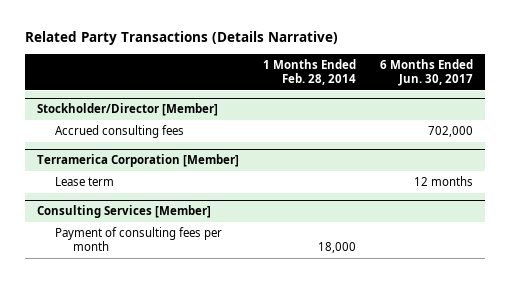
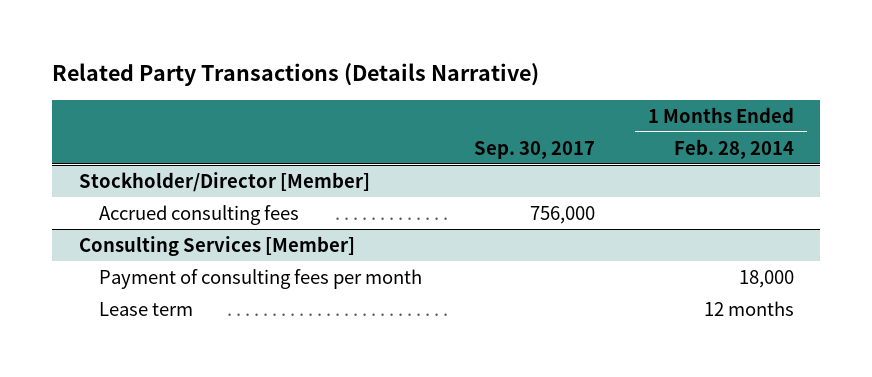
- | 1 Months Ended Feb. 28, 2014 | 6 Months Ended Jun. 30, 2017
+ | Sep. 30, 2017 | 1 Months Ended Feb. 28, 2014
- Terramerica Corporation [Member]
- Lease term | | 12 months
@ Consulting Services [Member]
+ Lease term | | 12 months

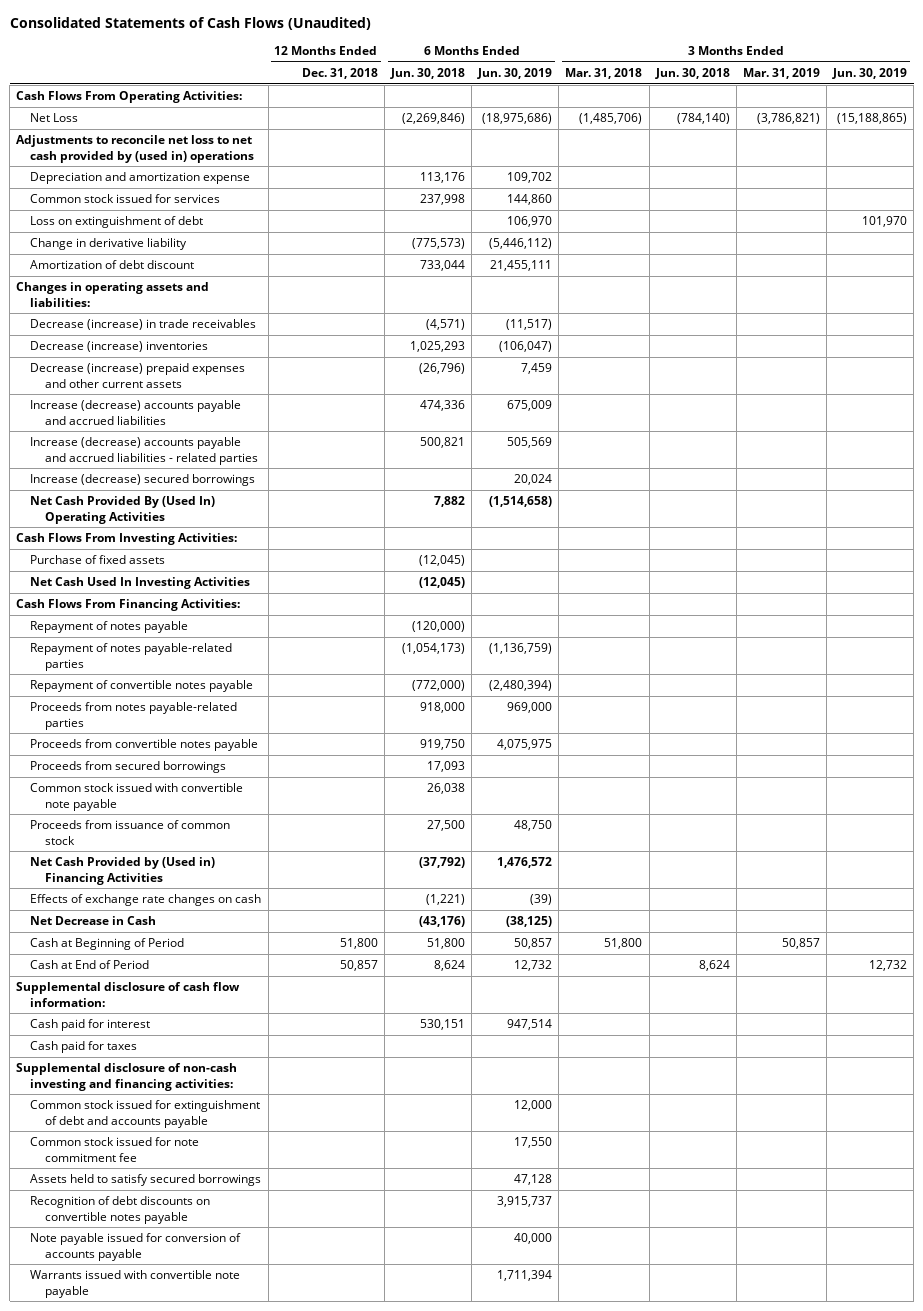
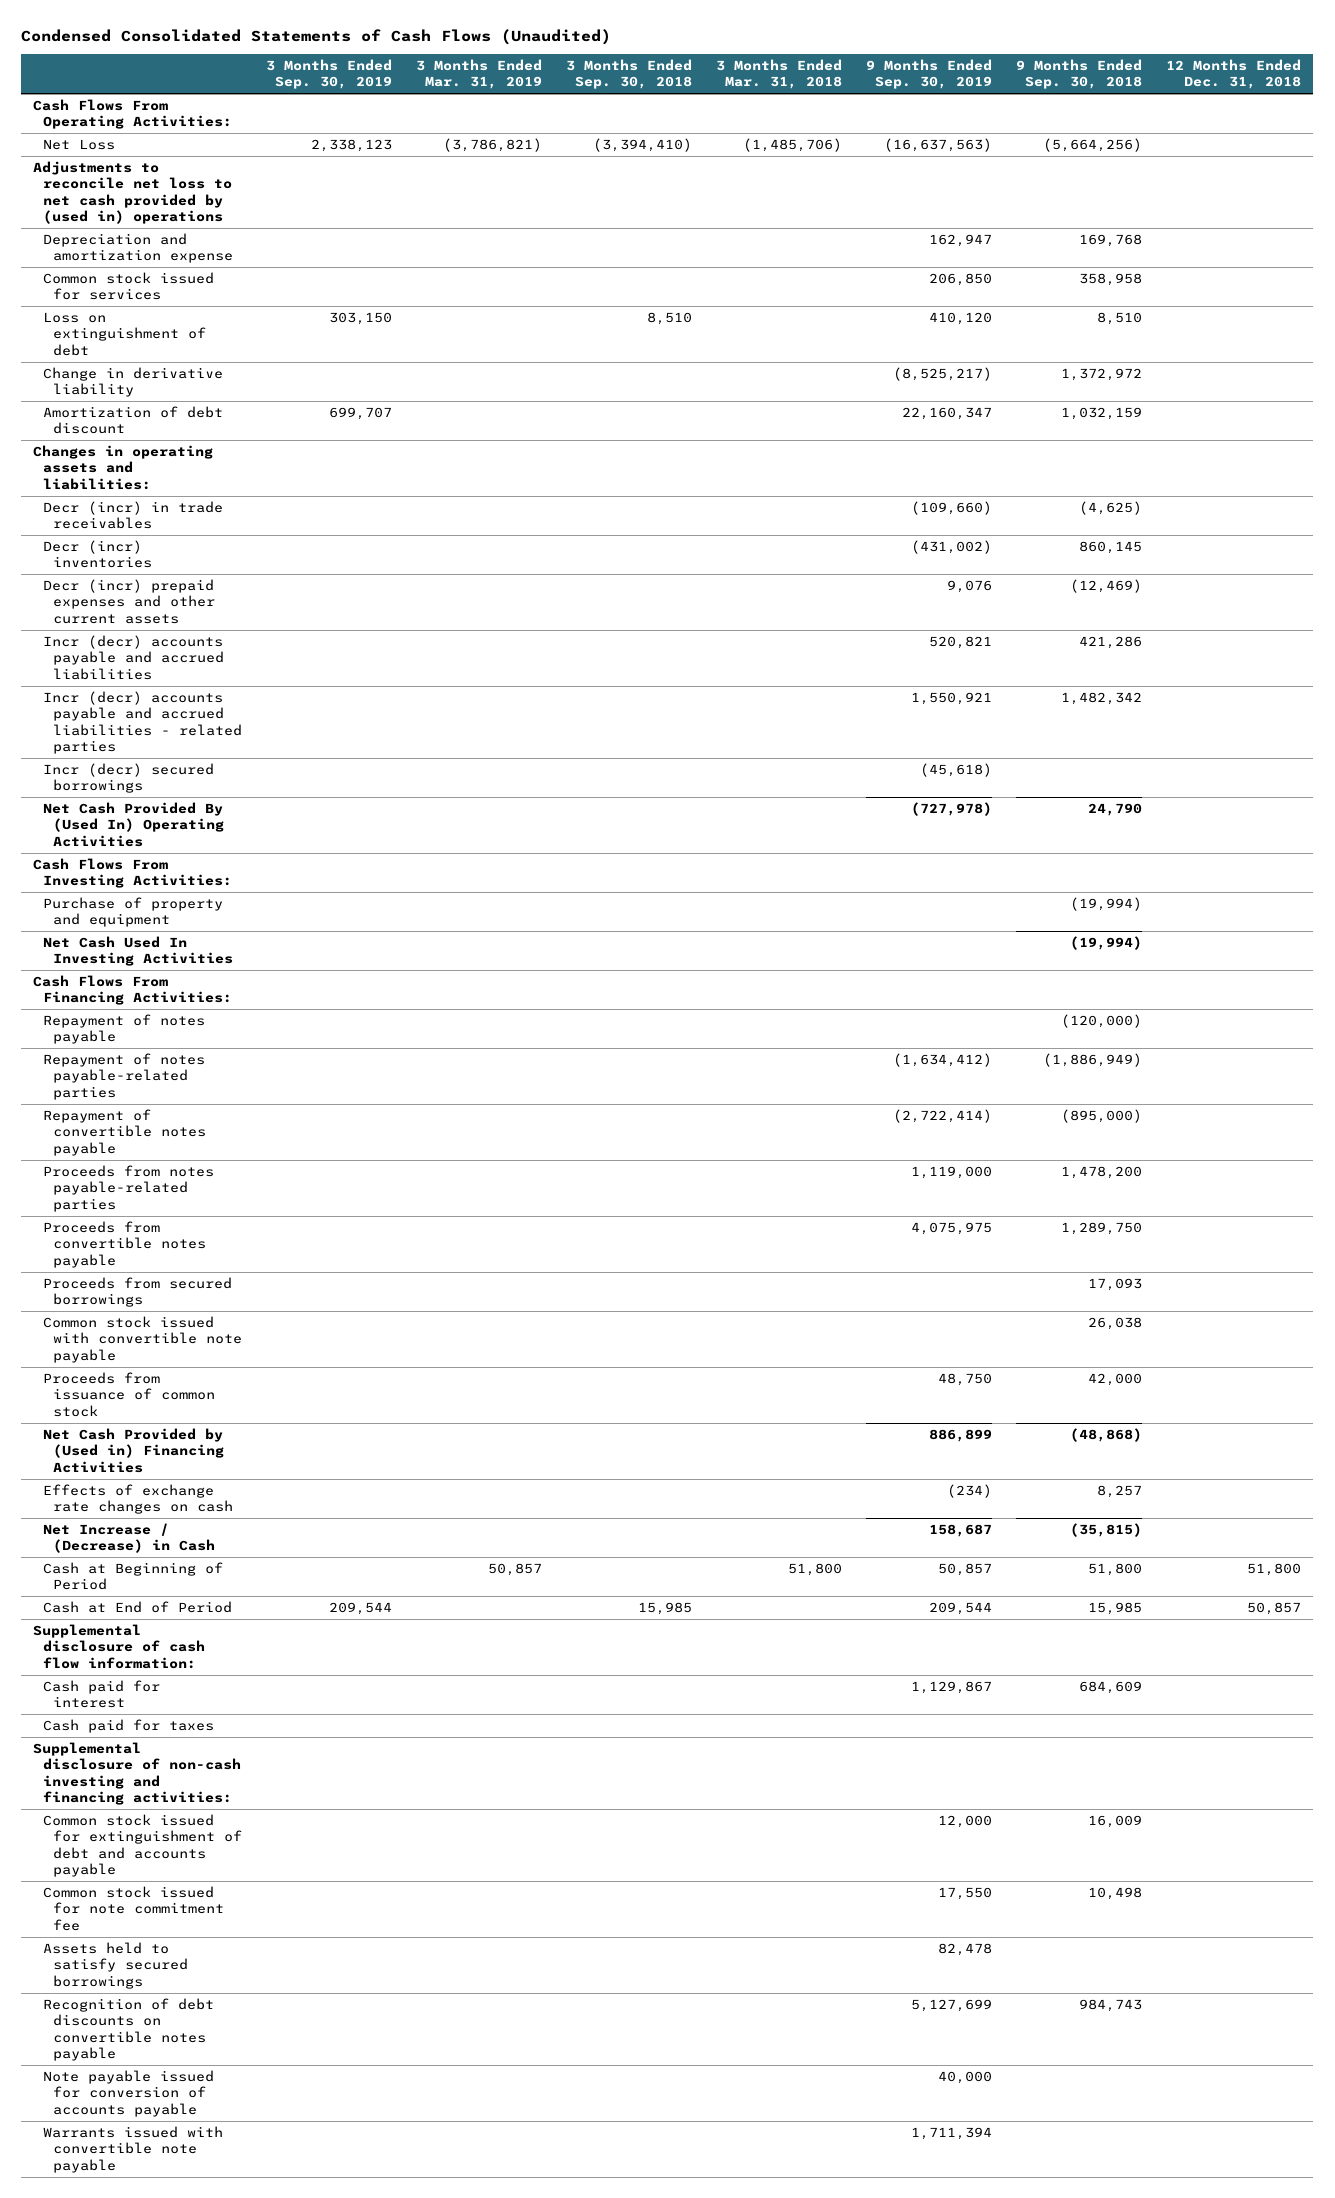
- Consolidated Statements of Cash Flows (Unaudited)
+ Condensed Consolidated Statements of Cash Flows (Unaudited)
- | 12 Months Ended Dec. 31, 2018 | 6 Months Ended Jun. 30, 2018 | 6 Months Ended Jun. 30, 2019 | 3 Months Ended Mar. 31, 2018 | 3 Months Ended Jun. 30, 2018 | 3 Months Ended Mar. 31, 2019 | 3 Months Ended Jun. 30, 2019
+ | 3 Months Ended Sep. 30, 2019 | 3 Months Ended Mar. 31, 2019 | 3 Months Ended Sep. 30, 2018 | 3 Months Ended Mar. 31, 2018 | 9 Months Ended Sep. 30, 2019 | 9 Months Ended Sep. 30, 2018 | 12 Months Ended Dec. 31, 2018
- Decrease (increase) in trade receivables | | (4,571) | (11,517) | | | |
- Decrease (increase) inventories | | 1,025,293 | (106,047) | | | |
- Decrease (increase) prepaid expenses and other current assets | | (26,796) | 7,459 | | | |
- Increase (decrease) accounts payable and accrued liabilities | | 474,336 | 675,009 | | | |
- Increase (decrease) accounts payable and accrued liabilities - related parties | | 500,821 | 505,569 | | | |
- Increase (decrease) secured borrowings | | | 20,024 | | | |
+ Decr (incr) in trade receivables | | | | | (109,660) | (4,625) |
+ Decr (incr) inventories | | | | | (431,002) | 860,145 |
+ Decr (incr) prepaid expenses and other current assets | | | | | 9,076 | (12,469) |
+ Incr (decr) accounts payable and accrued liabilities | | | | | 520,821 | 421,286 |
+ Incr (decr) accounts payable and accrued liabilities - related parties | | | | | 1,550,921 | 1,482,342 |
+ Incr (decr) secured borrowings | | | | | (45,618) | |
- Purchase of fixed assets | | (12,045) | | | | |
+ Purchase of property and equipment | | | | | | (19,994) |
- Net Decrease in Cash | | (43,176) | (38,125) | | | |
+ Net Increase / (Decrease) in Cash | | | | | 158,687 | (35,815) |

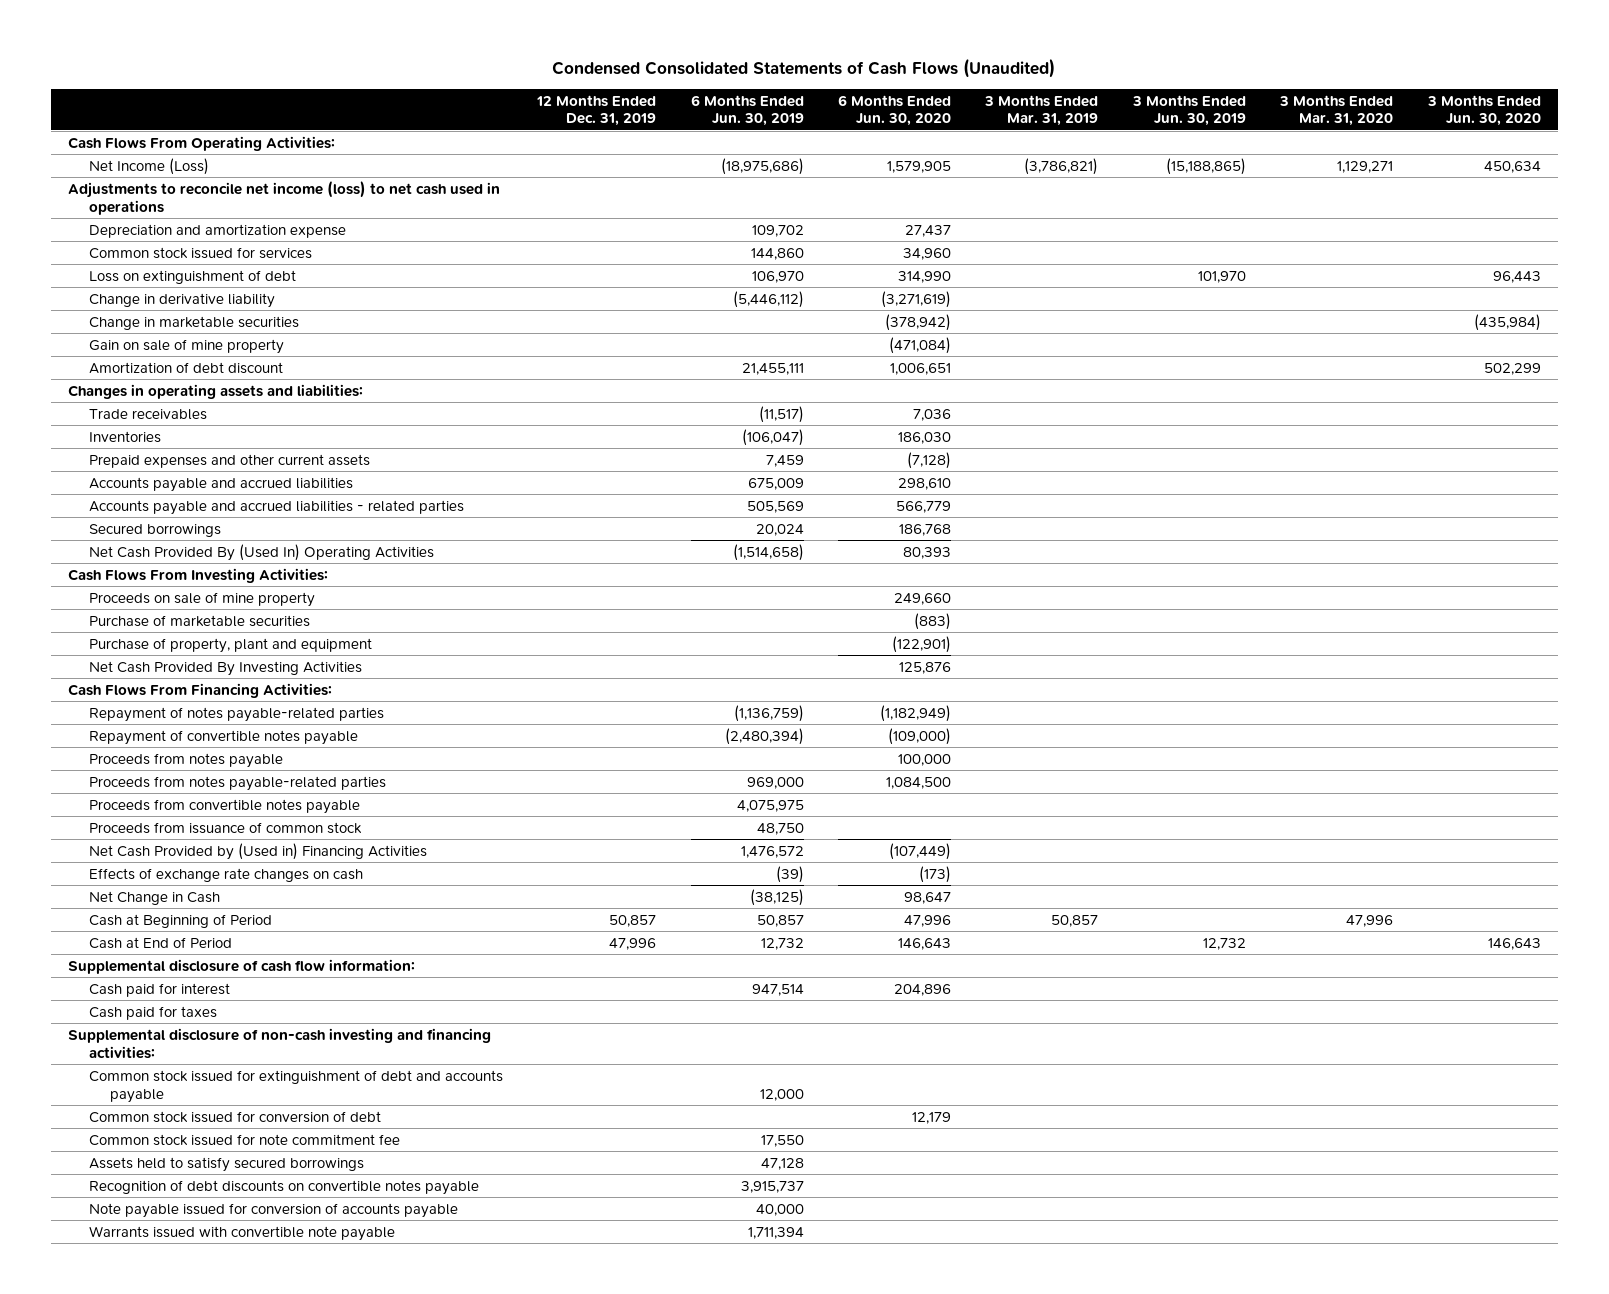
- | 3 Months Ended Sep. 30, 2019 | 3 Months Ended Mar. 31, 2019 | 3 Months Ended Sep. 30, 2018 | 3 Months Ended Mar. 31, 2018 | 9 Months Ended Sep. 30, 2019 | 9 Months Ended Sep. 30, 2018 | 12 Months Ended Dec. 31, 2018
+ | 12 Months Ended Dec. 31, 2019 | 6 Months Ended Jun. 30, 2019 | 6 Months Ended Jun. 30, 2020 | 3 Months Ended Mar. 31, 2019 | 3 Months Ended Jun. 30, 2019 | 3 Months Ended Mar. 31, 2020 | 3 Months Ended Jun. 30, 2020
- Net Loss | 2,338,123 | (3,786,821) | (3,394,410) | (1,485,706) | (16,637,563) | (5,664,256) |
- Adjustments to reconcile net loss to net cash provided by (used in) operations
+ Net Income (Loss) | | (18,975,686) | 1,579,905 | (3,786,821) | (15,188,865) | 1,129,271 | 450,634
+ Adjustments to reconcile net income (loss) to net cash used in operations
+ Change in marketable securities | | | (378,942) | | | | (435,984)
+ Gain on sale of mine property | | | (471,084) | | | |
- Decr (incr) in trade receivables | | | | | (109,660) | (4,625) |
- Decr (incr) inventories | | | | | (431,002) | 860,145 |
- Decr (incr) prepaid expenses and other current assets | | | | | 9,076 | (12,469) |
- Incr (decr) accounts payable and accrued liabilities | | | | | 520,821 | 421,286 |
- Incr (decr) accounts payable and accrued liabilities - related parties | | | | | 1,550,921 | 1,482,342 |
- Incr (decr) secured borrowings | | | | | (45,618) | |
+ Trade receivables | | (11,517) | 7,036 | | | |
+ Inventories | | (106,047) | 186,030 | | | |
+ Prepaid expenses and other current assets | | 7,459 | (7,128) | | | |
+ Accounts payable and accrued liabilities | | 675,009 | 298,610 | | | |
+ Accounts payable and accrued liabilities - related parties | | 505,569 | 566,779 | | | |
+ Secured borrowings | | 20,024 | 186,768 | | | |
- Purchase of property and equipment | | | | | | (19,994) |
- Net Cash Used In Investing Activities | | | | | | (19,994) |
+ Proceeds on sale of mine property | | | 249,660 | | | |
+ Purchase of marketable securities | | | (883) | | | |
+ Purchase of property, plant and equipment | | | (122,901) | | | |
+ Net Cash Provided By Investing Activities | | | 125,876 | | | |
- Repayment of notes payable | | | | | | (120,000) |
+ Proceeds from notes payable | | | 100,000 | | | |
- Proceeds from secured borrowings | | | | | | 17,093 |
- Common stock issued with convertible note payable | | | | | | 26,038 |
- Net Increase / (Decrease) in Cash | | | | | 158,687 | (35,815) |
+ Net Change in Cash | | (38,125) | 98,647 | | | |
+ Common stock issued for conversion of debt | | | 12,179 | | | |

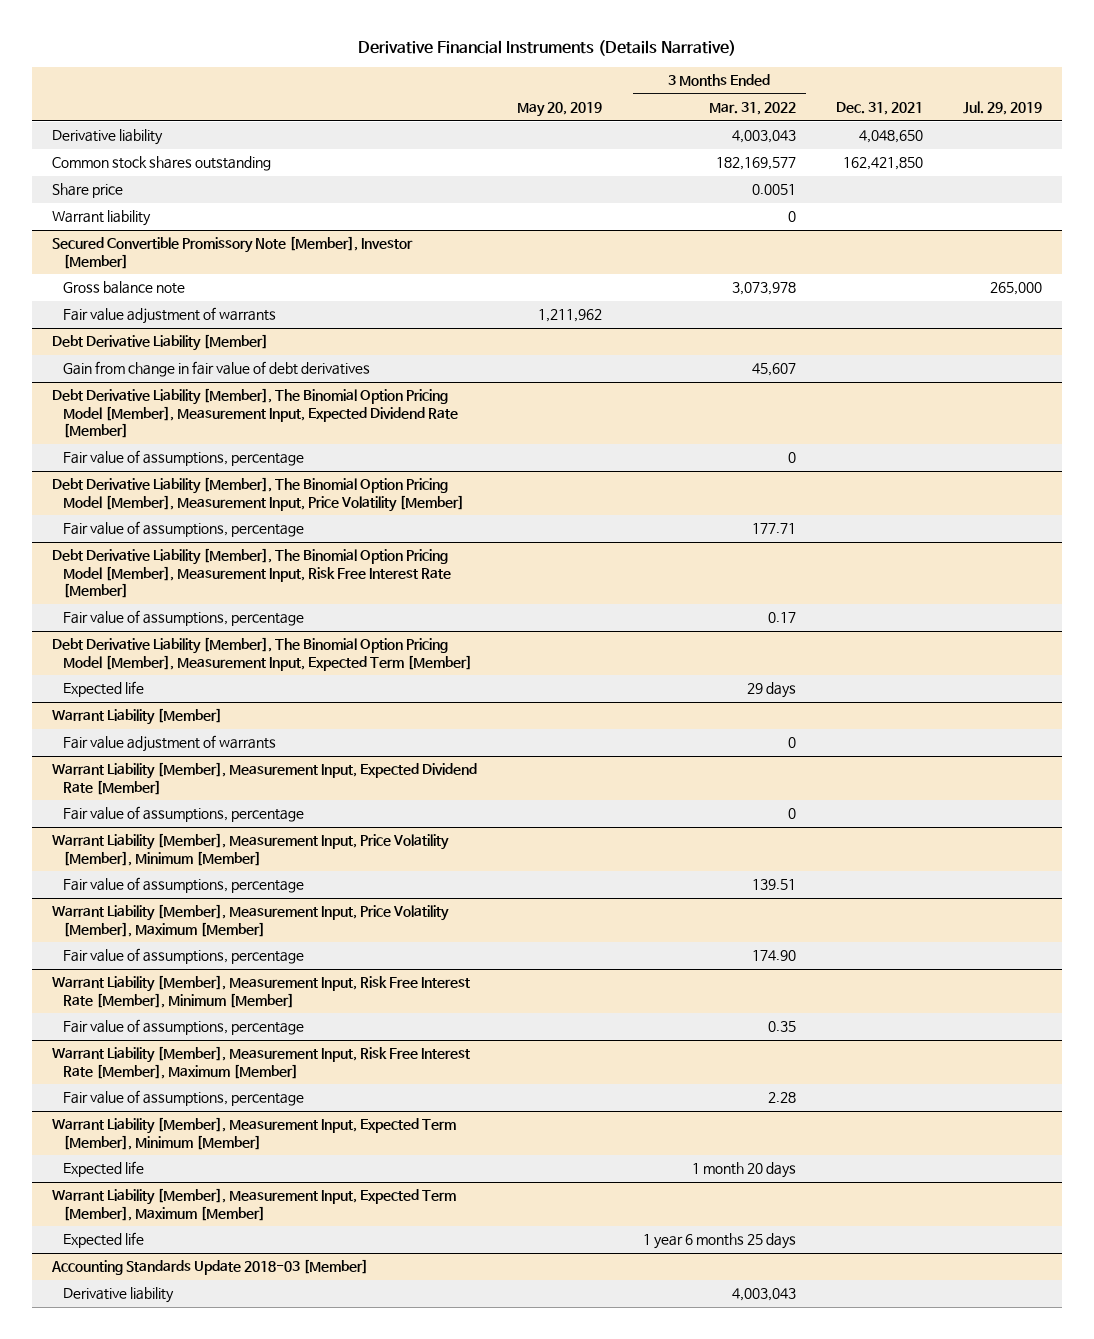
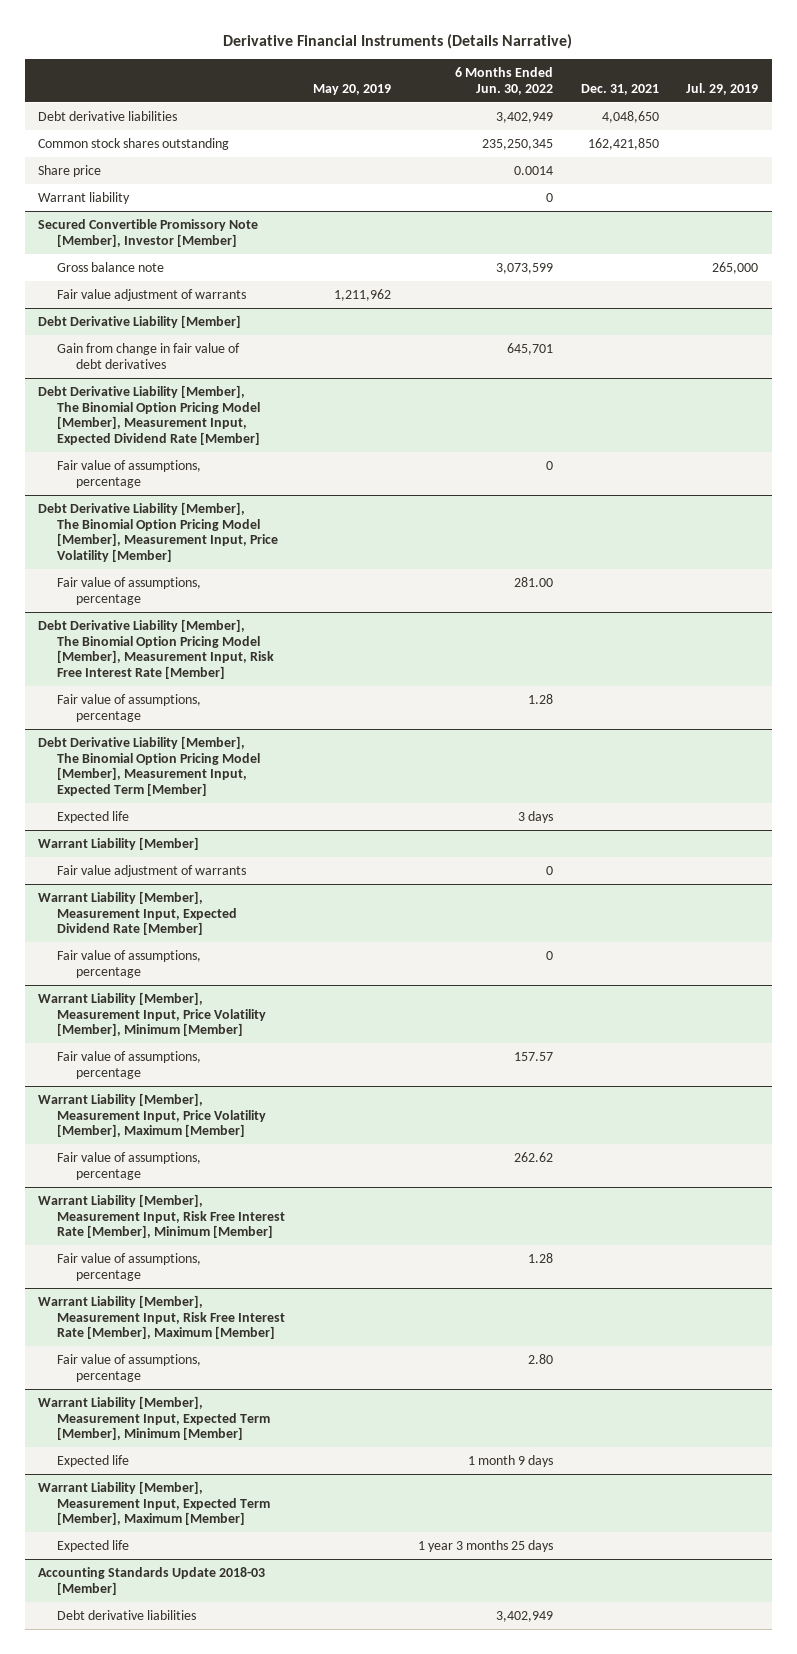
- | May 20, 2019 | 3 Months Ended Mar. 31, 2022 | Dec. 31, 2021 | Jul. 29, 2019
+ | May 20, 2019 | 6 Months Ended Jun. 30, 2022 | Dec. 31, 2021 | Jul. 29, 2019
- Derivative liability | | 4,003,043 | 4,048,650 |
+ Debt derivative liabilities | | 3,402,949 | 4,048,650 |
@ Accounting Standards Update 2018-03 [Member]
- Derivative liability | | 4,003,043 | |
+ Debt derivative liabilities | | 3,402,949 | |

